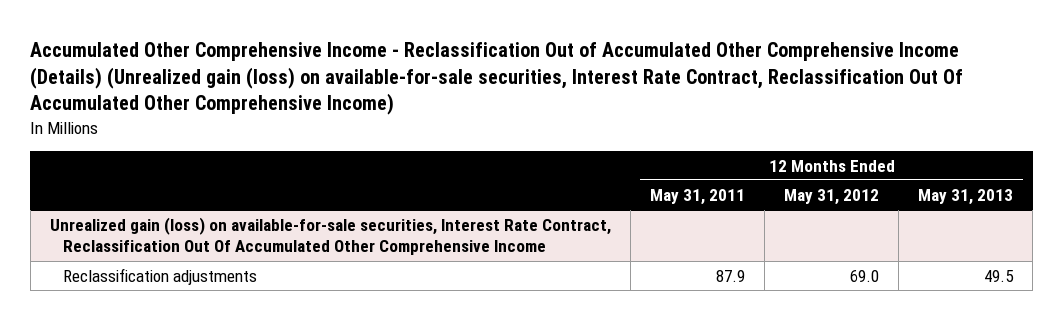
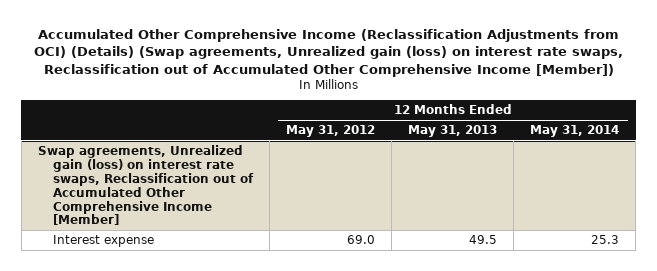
- Accumulated Other Comprehensive Income - Reclassification Out of Accumulated Other Comprehensive Income (Details) (Unrealized gain (loss) on available-for-sale securities, Interest Rate Contract, Reclassification Out Of Accumulated Other Comprehensive Income)
+ Accumulated Other Comprehensive Income (Reclassification Adjustments from OCI) (Details) (Swap agreements, Unrealized gain (loss) on interest rate swaps, Reclassification out of Accumulated Other Comprehensive Income [Member])
- | 12 Months Ended May 31, 2011 | 12 Months Ended May 31, 2012 | 12 Months Ended May 31, 2013
+ | 12 Months Ended May 31, 2012 | 12 Months Ended May 31, 2013 | 12 Months Ended May 31, 2014
- Unrealized gain (loss) on available-for-sale securities, Interest Rate Contract, Reclassification Out Of Accumulated Other Comprehensive Income
- Reclassification adjustments | 87.9 | 69.0 | 49.5
+ Swap agreements, Unrealized gain (loss) on interest rate swaps, Reclassification out of Accumulated Other Comprehensive Income [Member]
+ Interest expense | 69.0 | 49.5 | 25.3

